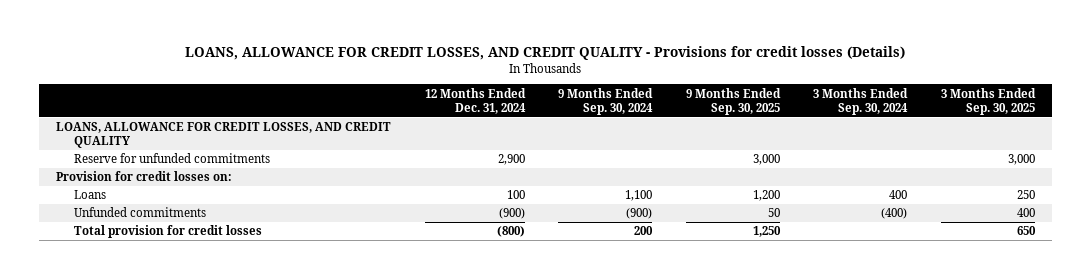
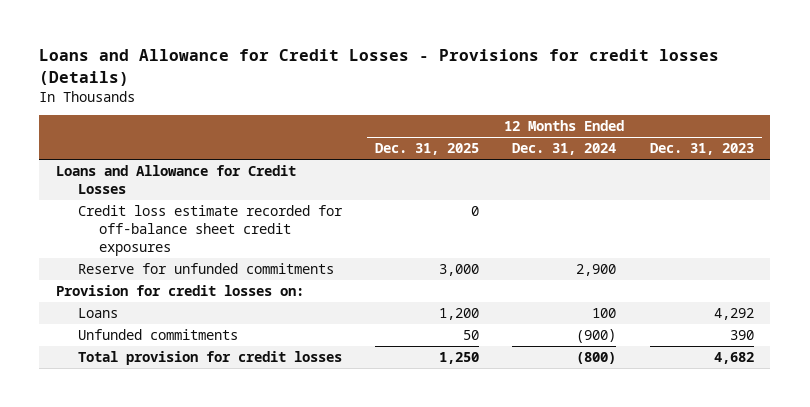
- LOANS, ALLOWANCE FOR CREDIT LOSSES, AND CREDIT QUALITY - Provisions for credit losses (Details)
+ Loans and Allowance for Credit Losses - Provisions for credit losses (Details)
- | 12 Months Ended Dec. 31, 2024 | 9 Months Ended Sep. 30, 2024 | 9 Months Ended Sep. 30, 2025 | 3 Months Ended Sep. 30, 2024 | 3 Months Ended Sep. 30, 2025
+ | 12 Months Ended Dec. 31, 2025 | 12 Months Ended Dec. 31, 2024 | 12 Months Ended Dec. 31, 2023
- LOANS, ALLOWANCE FOR CREDIT LOSSES, AND CREDIT QUALITY
+ Loans and Allowance for Credit Losses
+ Credit loss estimate recorded for off-balance sheet credit exposures | 0 | |

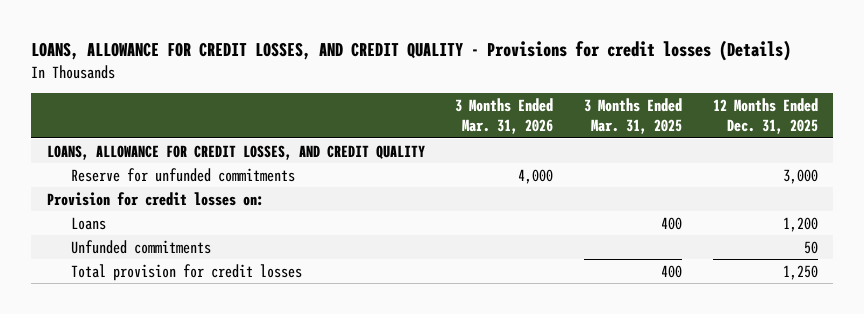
- Loans and Allowance for Credit Losses - Provisions for credit losses (Details)
+ LOANS, ALLOWANCE FOR CREDIT LOSSES, AND CREDIT QUALITY - Provisions for credit losses (Details)
- | 12 Months Ended Dec. 31, 2025 | 12 Months Ended Dec. 31, 2024 | 12 Months Ended Dec. 31, 2023
+ | 3 Months Ended Mar. 31, 2026 | 3 Months Ended Mar. 31, 2025 | 12 Months Ended Dec. 31, 2025
- Loans and Allowance for Credit Losses
- Credit loss estimate recorded for off-balance sheet credit exposures | 0 | |
+ LOANS, ALLOWANCE FOR CREDIT LOSSES, AND CREDIT QUALITY

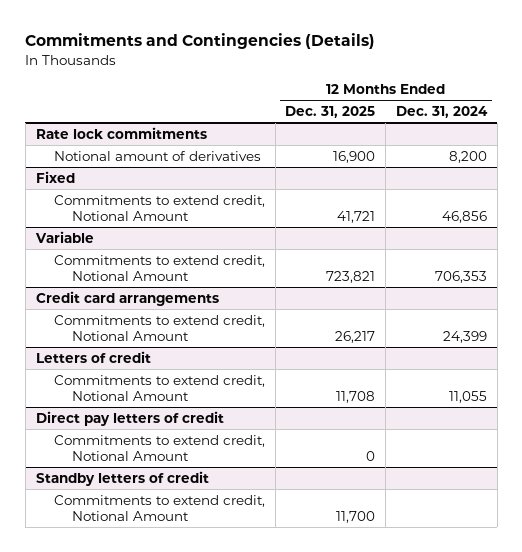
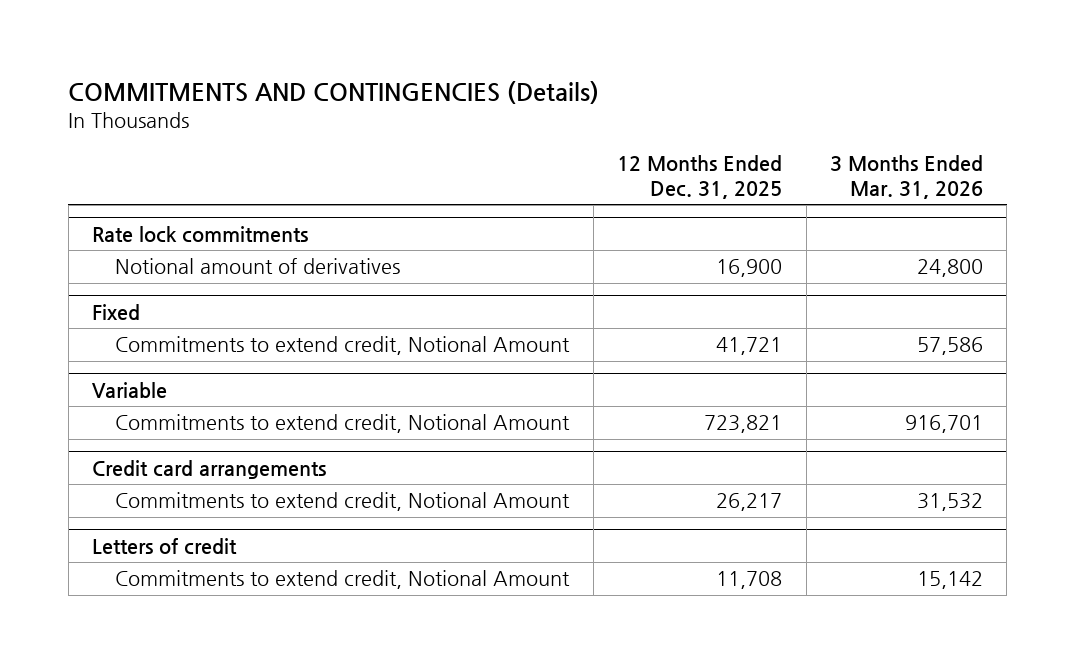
- Commitments and Contingencies (Details)
+ COMMITMENTS AND CONTINGENCIES (Details)
- | 12 Months Ended Dec. 31, 2025 | 12 Months Ended Dec. 31, 2024
+ | 12 Months Ended Dec. 31, 2025 | 3 Months Ended Mar. 31, 2026
- Direct pay letters of credit
- Commitments to extend credit, Notional Amount | 0 |
- Standby letters of credit
- Commitments to extend credit, Notional Amount | 11,700 |

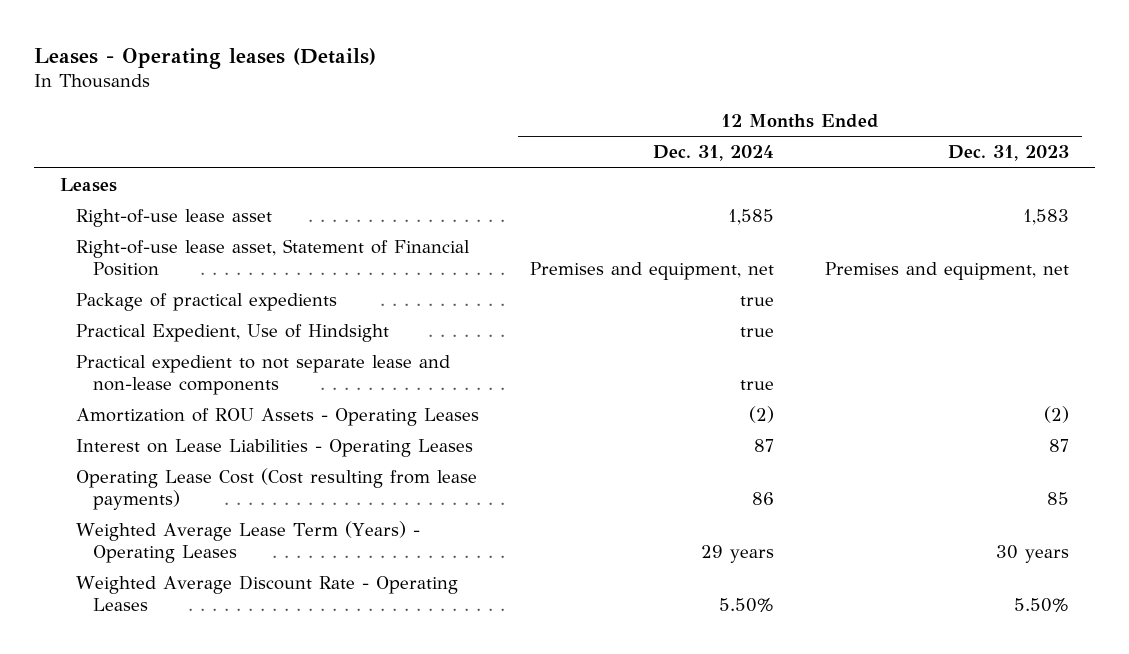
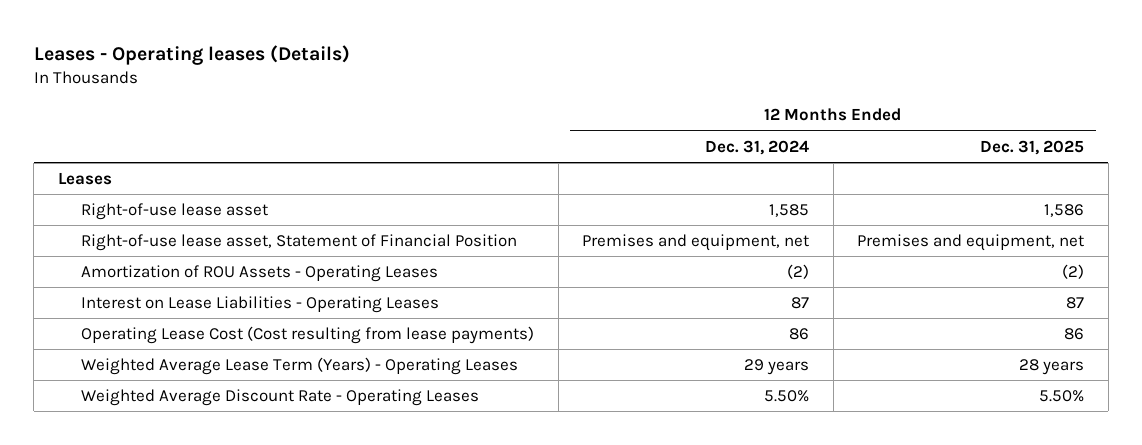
- | 12 Months Ended Dec. 31, 2024 | 12 Months Ended Dec. 31, 2023
+ | 12 Months Ended Dec. 31, 2024 | 12 Months Ended Dec. 31, 2025
- Package of practical expedients | true |
- Practical Expedient, Use of Hindsight | true |
- Practical expedient to not separate lease and non-lease components | true |

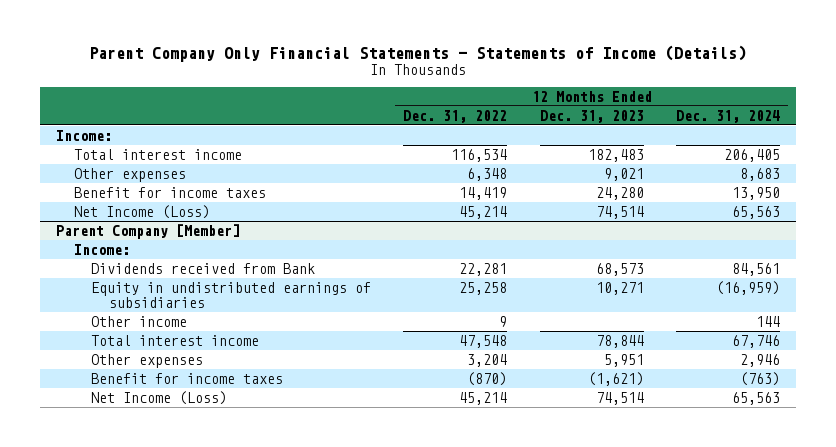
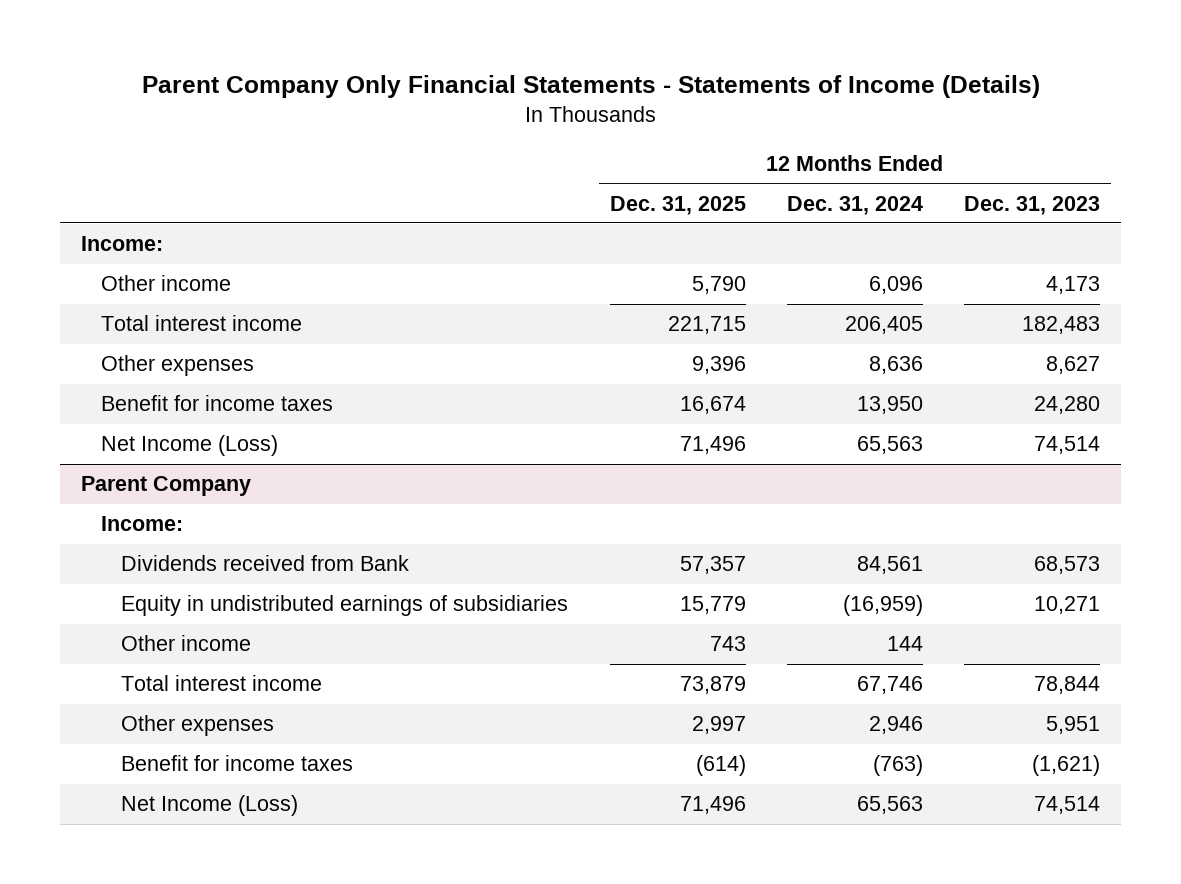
- | 12 Months Ended Dec. 31, 2022 | 12 Months Ended Dec. 31, 2023 | 12 Months Ended Dec. 31, 2024
+ | 12 Months Ended Dec. 31, 2025 | 12 Months Ended Dec. 31, 2024 | 12 Months Ended Dec. 31, 2023
+ Other income | 5,790 | 6,096 | 4,173
- Other expenses | 6,348 | 9,021 | 8,683
+ Other expenses | 9,396 | 8,636 | 8,627
- Parent Company [Member]
+ Parent Company

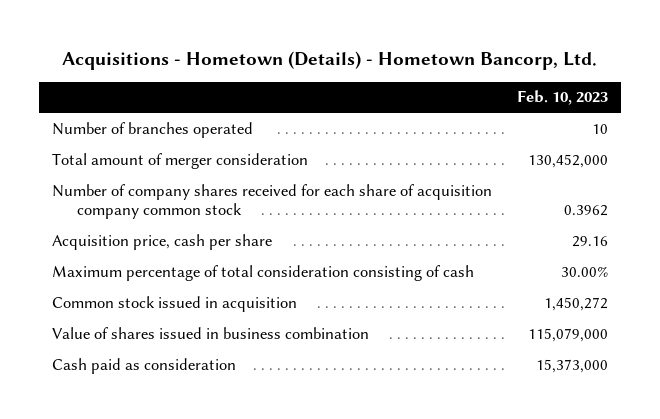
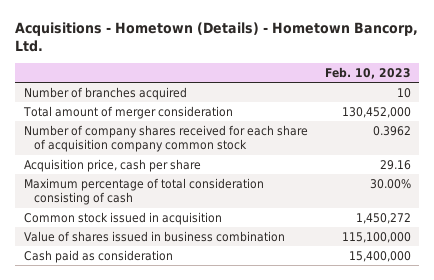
- Number of branches operated | 10
+ Number of branches acquired | 10
- Value of shares issued in business combination | 115,079,000
- Cash paid as consideration | 15,373,000
+ Value of shares issued in business combination | 115,100,000
+ Cash paid as consideration | 15,400,000

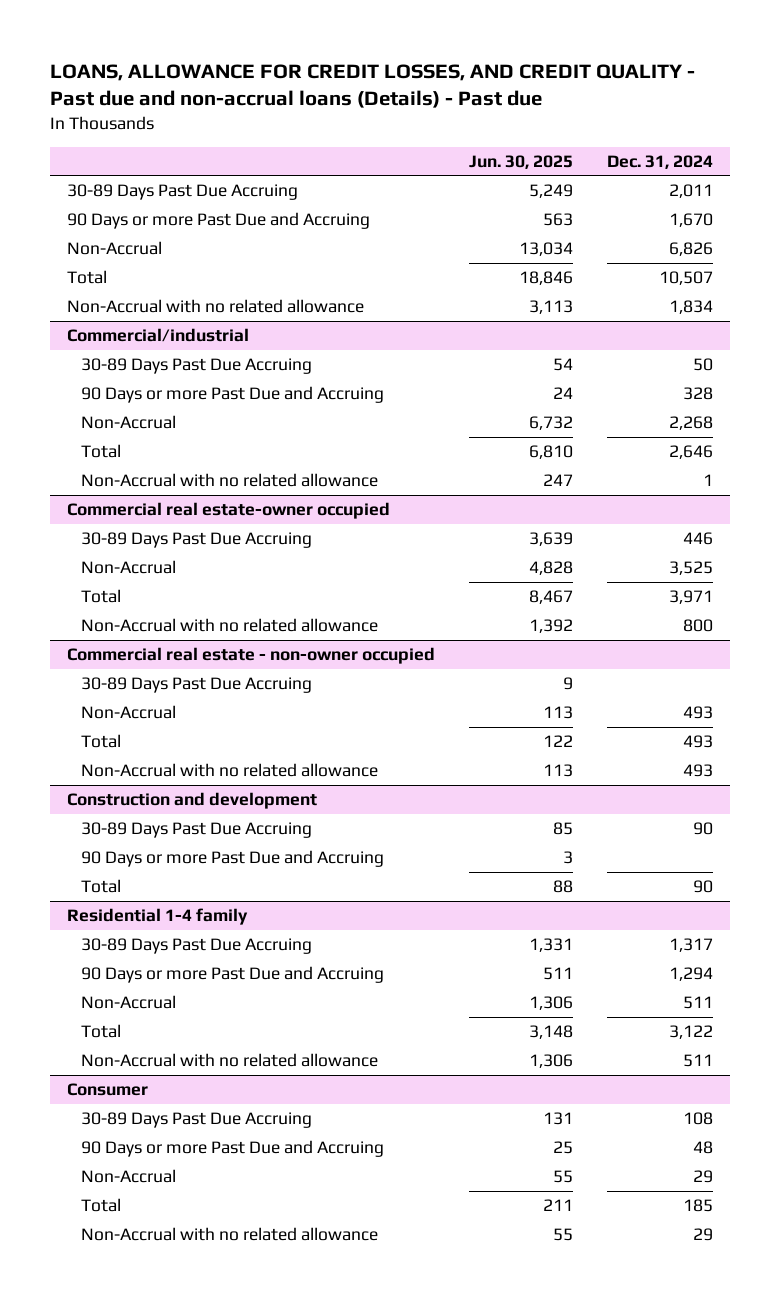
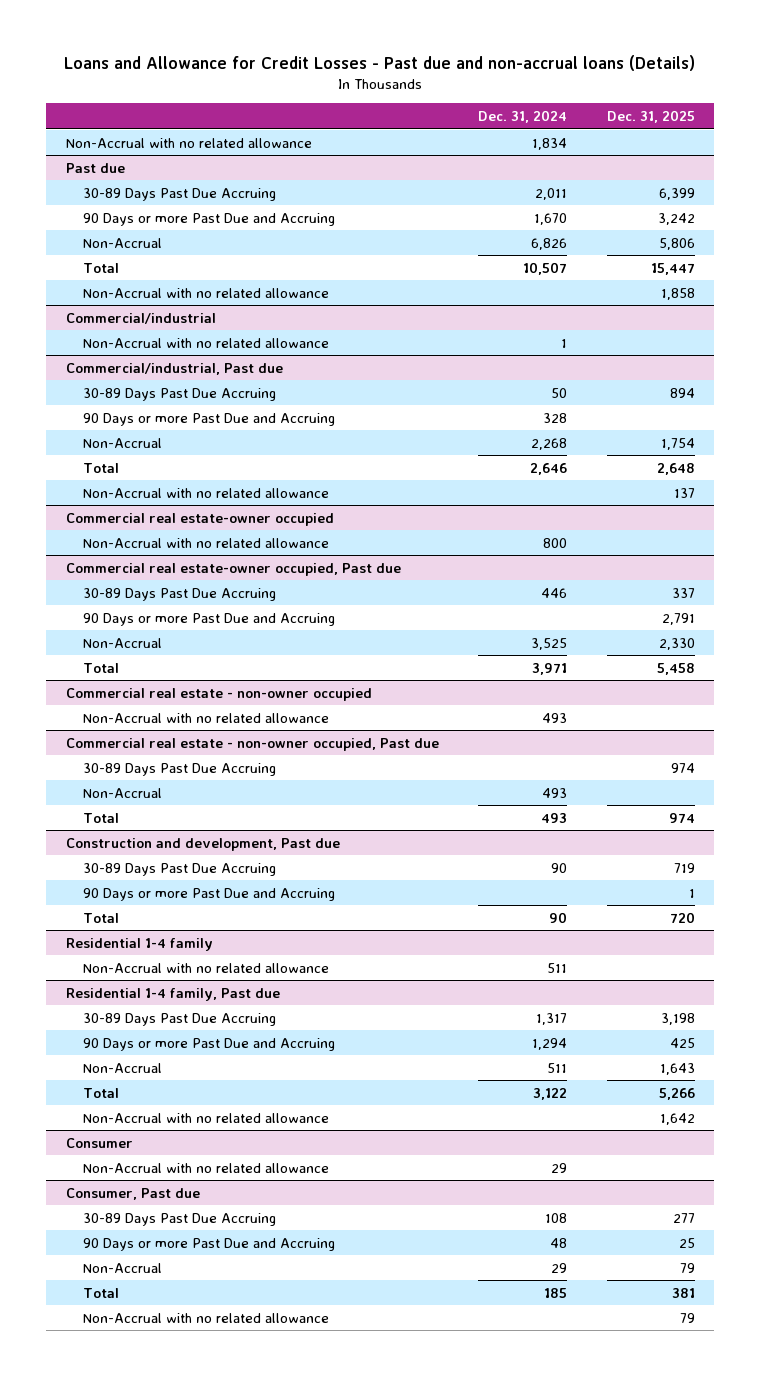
- LOANS, ALLOWANCE FOR CREDIT LOSSES, AND CREDIT QUALITY - Past due and non-accrual loans (Details) - Past due
+ Loans and Allowance for Credit Losses - Past due and non-accrual loans (Details)
- | Jun. 30, 2025 | Dec. 31, 2024
+ | Dec. 31, 2024 | Dec. 31, 2025
moved up: Non-Accrual with no related allowance | 1,834 |
+ Past due
+ Non-Accrual with no related allowance | | 1,858
@ Commercial/industrial
moved up: Non-Accrual with no related allowance | 1 |
+ Commercial/industrial, Past due
+ Non-Accrual with no related allowance | | 137
@ Commercial real estate-owner occupied
moved up: Non-Accrual with no related allowance | 800 |
+ Commercial real estate-owner occupied, Past due
+ 90 Days or more Past Due and Accruing | | 2,791
@ Commercial real estate - non-owner occupied
moved up: Non-Accrual with no related allowance | 493 |
+ Commercial real estate - non-owner occupied, Past due
- Construction and development
+ Construction and development, Past due
@ Residential 1-4 family
moved up: Non-Accrual with no related allowance | 511 |
+ Residential 1-4 family, Past due
+ Non-Accrual with no related allowance | | 1,642
@ Consumer
moved up: Non-Accrual with no related allowance | 29 |
+ Consumer, Past due
+ Non-Accrual with no related allowance | | 79

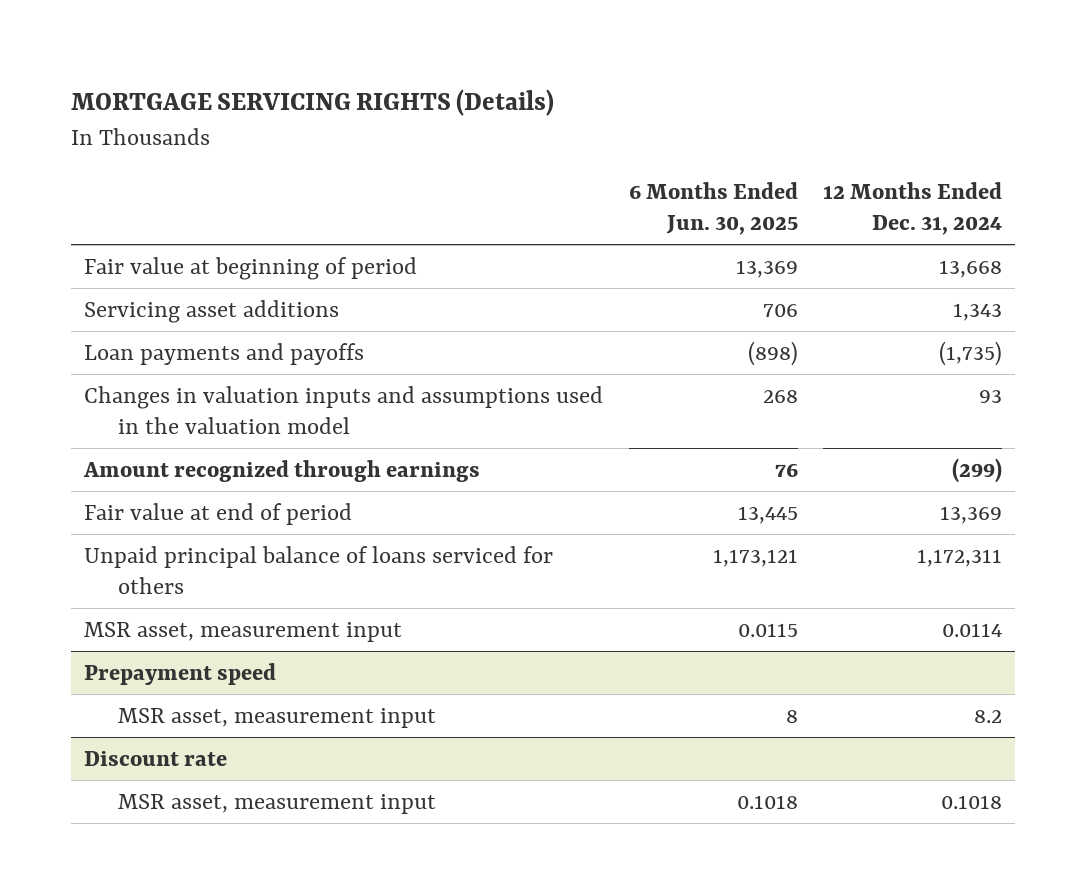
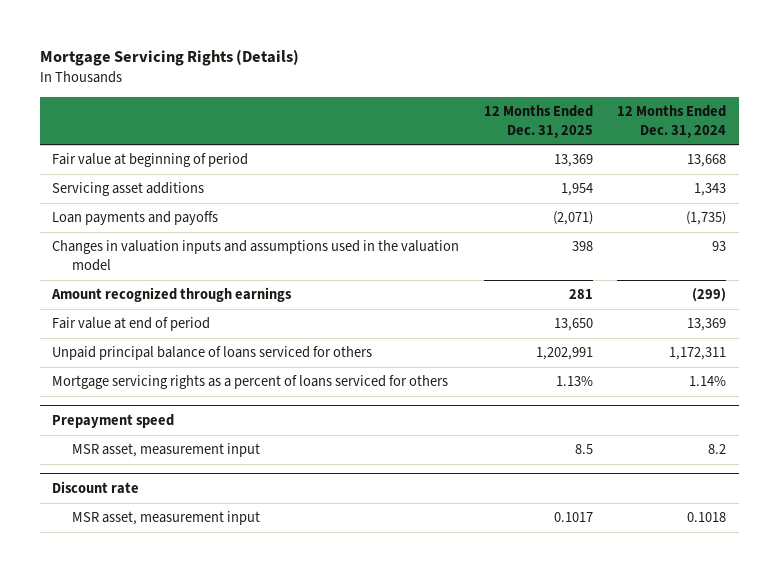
- MORTGAGE SERVICING RIGHTS (Details)
+ Mortgage Servicing Rights (Details)
- | 6 Months Ended Jun. 30, 2025 | 12 Months Ended Dec. 31, 2024
+ | 12 Months Ended Dec. 31, 2025 | 12 Months Ended Dec. 31, 2024
- MSR asset, measurement input | 0.0115 | 0.0114
+ Mortgage servicing rights as a percent of loans serviced for others | 1.13% | 1.14%

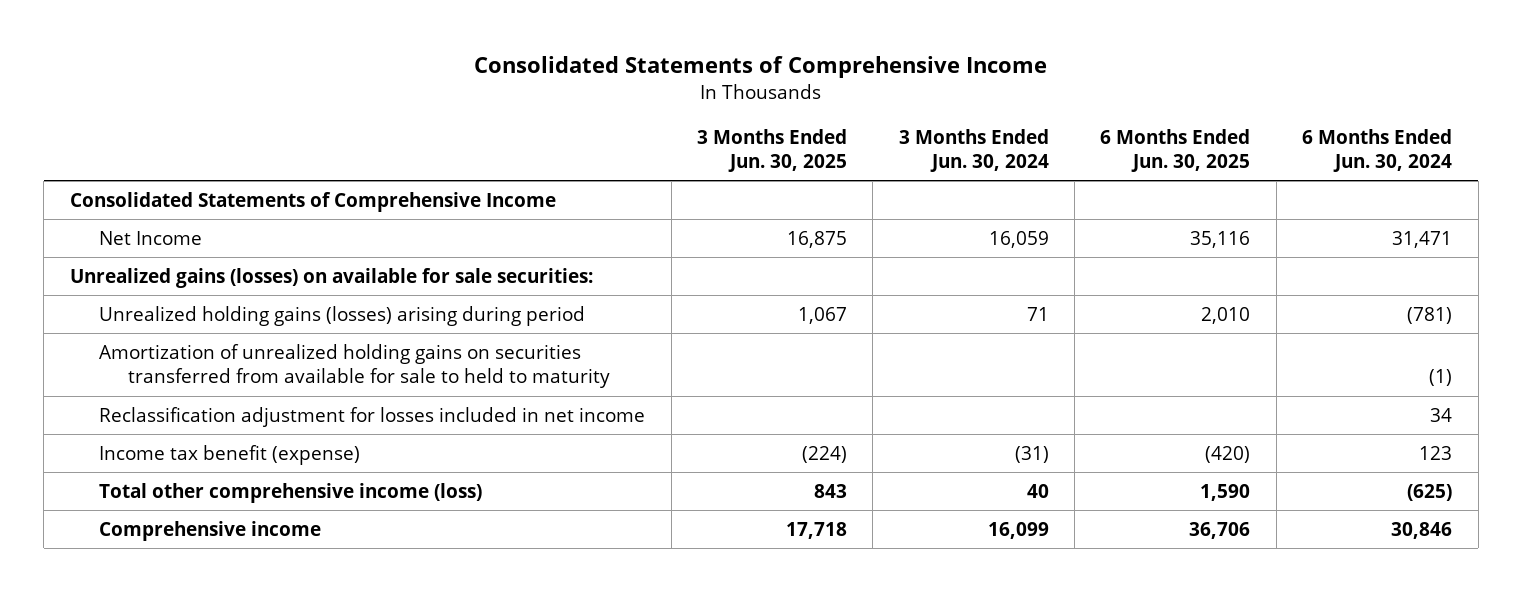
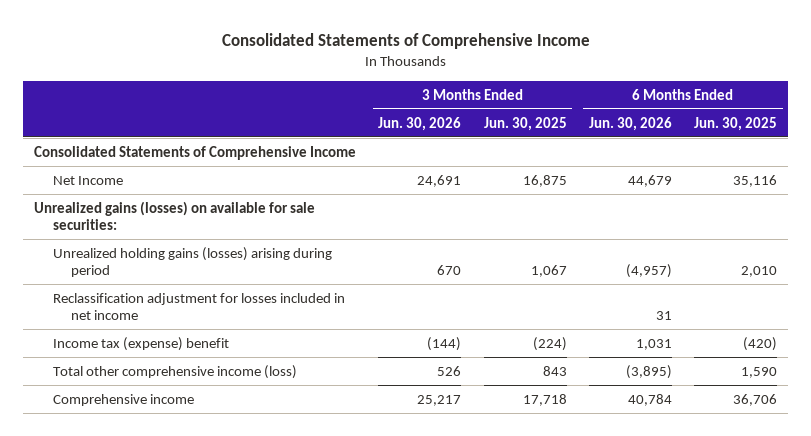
- | 3 Months Ended Jun. 30, 2025 | 3 Months Ended Jun. 30, 2024 | 6 Months Ended Jun. 30, 2025 | 6 Months Ended Jun. 30, 2024
+ | 3 Months Ended Jun. 30, 2026 | 3 Months Ended Jun. 30, 2025 | 6 Months Ended Jun. 30, 2026 | 6 Months Ended Jun. 30, 2025
- Amortization of unrealized holding gains on securities transferred from available for sale to held to maturity | | | | (1)
- Income tax benefit (expense) | (224) | (31) | (420) | 123
+ Income tax (expense) benefit | (144) | (224) | 1,031 | (420)

